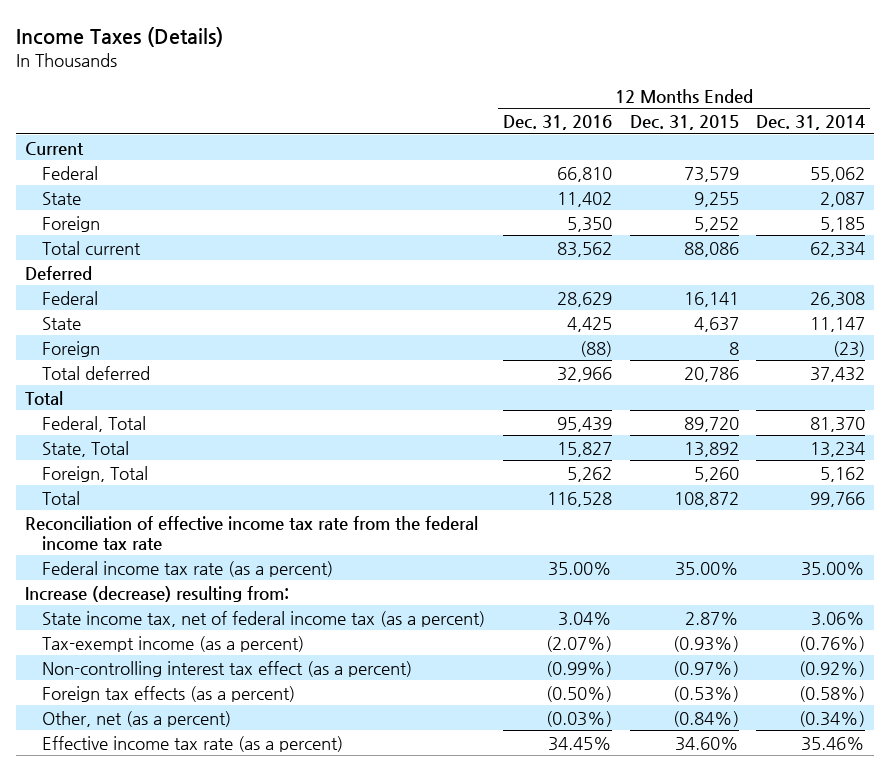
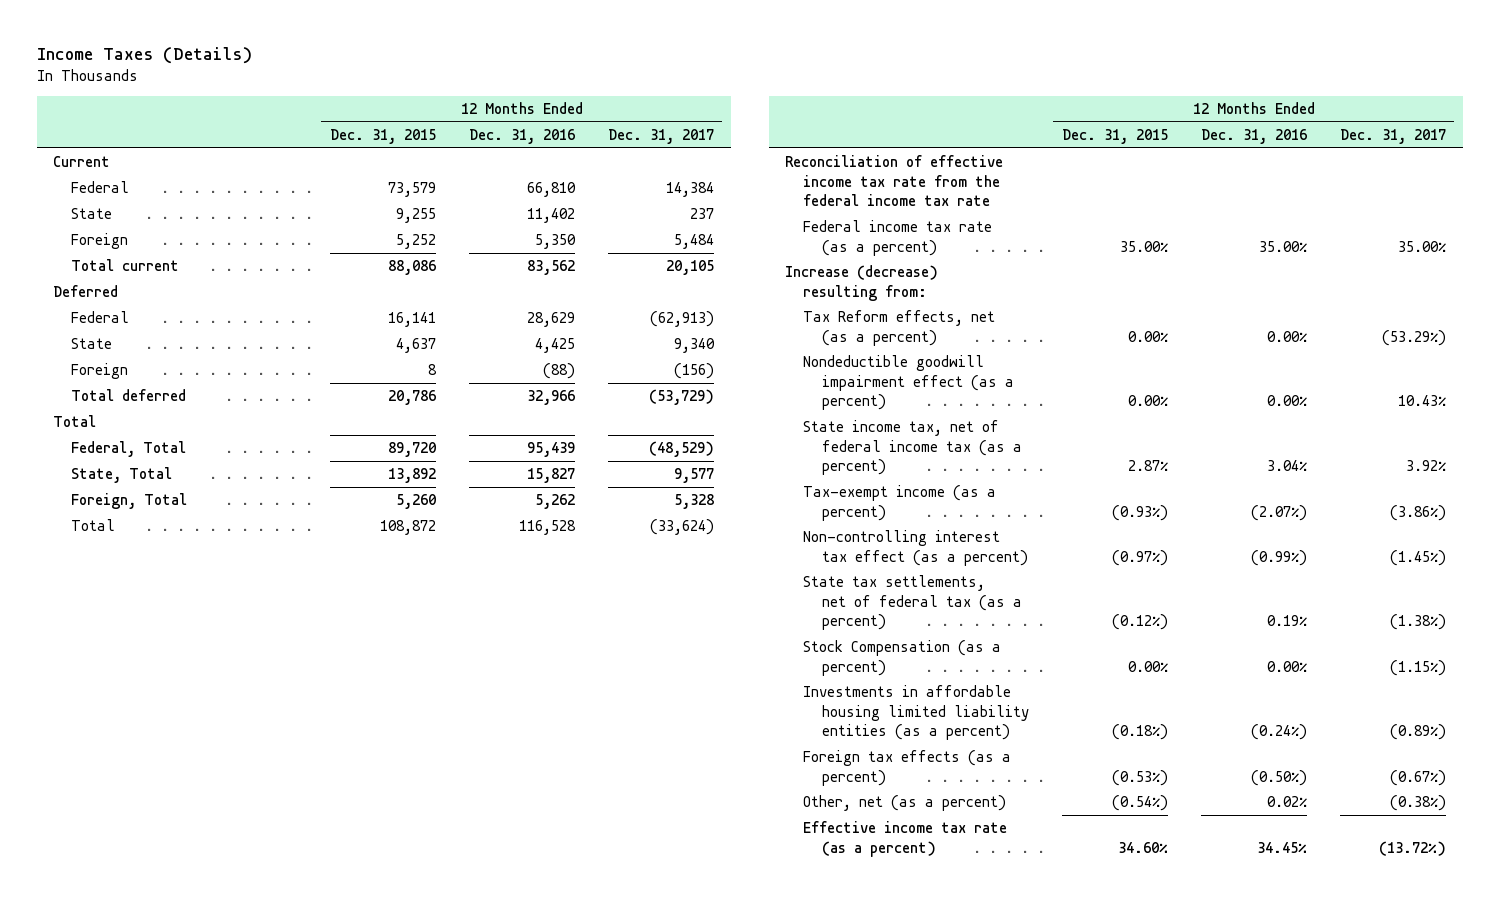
- | 12 Months Ended Dec. 31, 2016 | 12 Months Ended Dec. 31, 2015 | 12 Months Ended Dec. 31, 2014
+ | 12 Months Ended Dec. 31, 2015 | 12 Months Ended Dec. 31, 2016 | 12 Months Ended Dec. 31, 2017
+ Tax Reform effects, net (as a percent) | 0.00% | 0.00% | (53.29%)
+ Nondeductible goodwill impairment effect (as a percent) | 0.00% | 0.00% | 10.43%
+ State tax settlements, net of federal tax (as a percent) | (0.12%) | 0.19% | (1.38%)
+ Stock Compensation (as a percent) | 0.00% | 0.00% | (1.15%)
+ Investments in affordable housing limited liability entities (as a percent) | (0.18%) | (0.24%) | (0.89%)
- Other, net (as a percent) | (0.03%) | (0.84%) | (0.34%)
+ Other, net (as a percent) | (0.54%) | 0.02% | (0.38%)

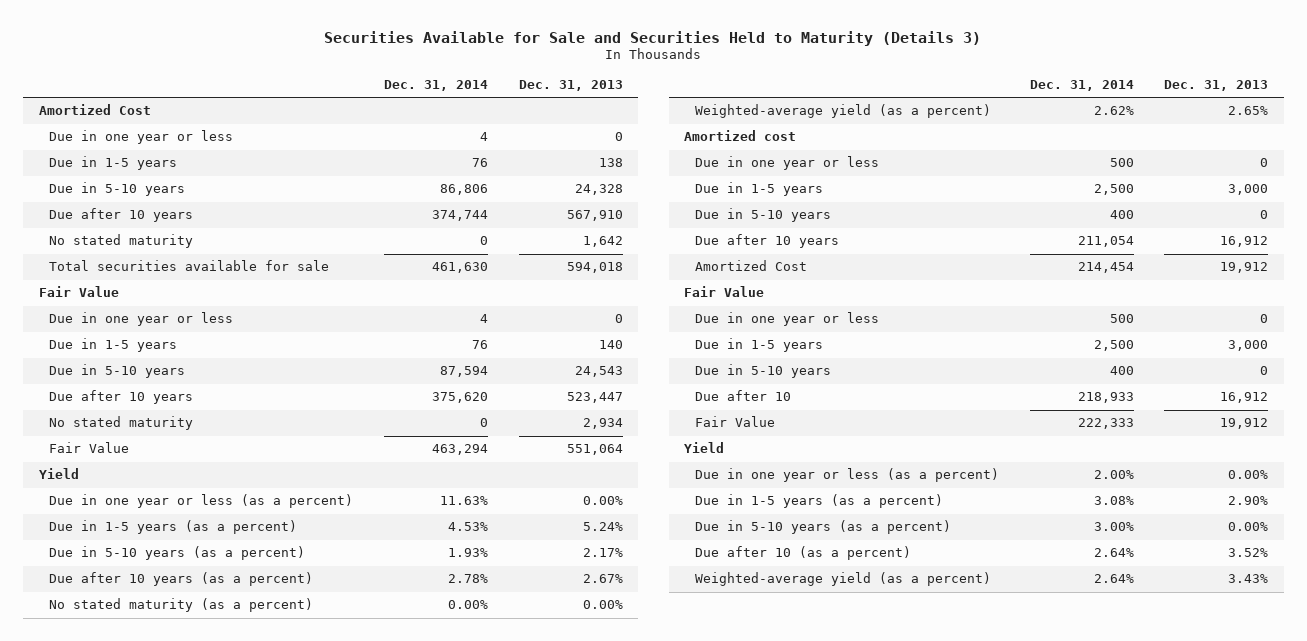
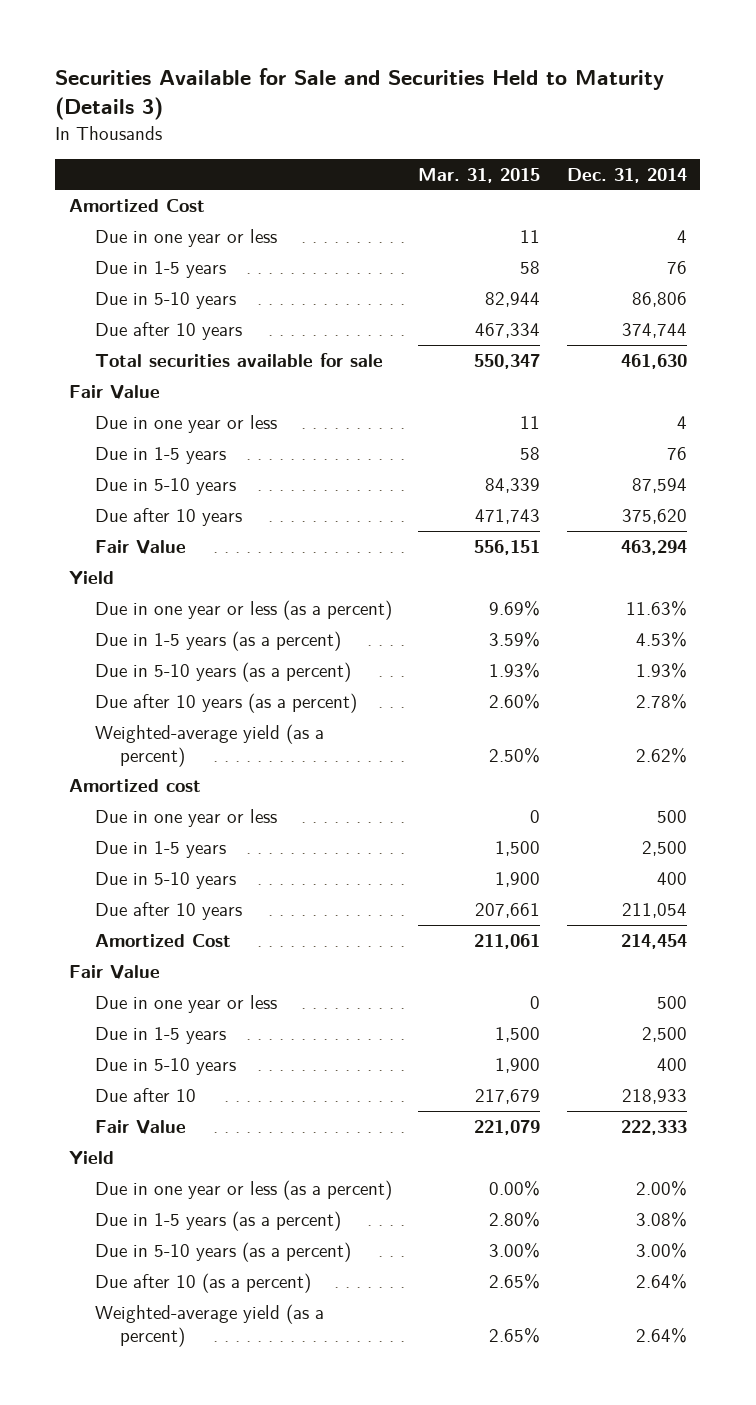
- | Dec. 31, 2014 | Dec. 31, 2013
+ | Mar. 31, 2015 | Dec. 31, 2014
- No stated maturity | 0 | 1,642
- No stated maturity | 0 | 2,934
- No stated maturity (as a percent) | 0.00% | 0.00%

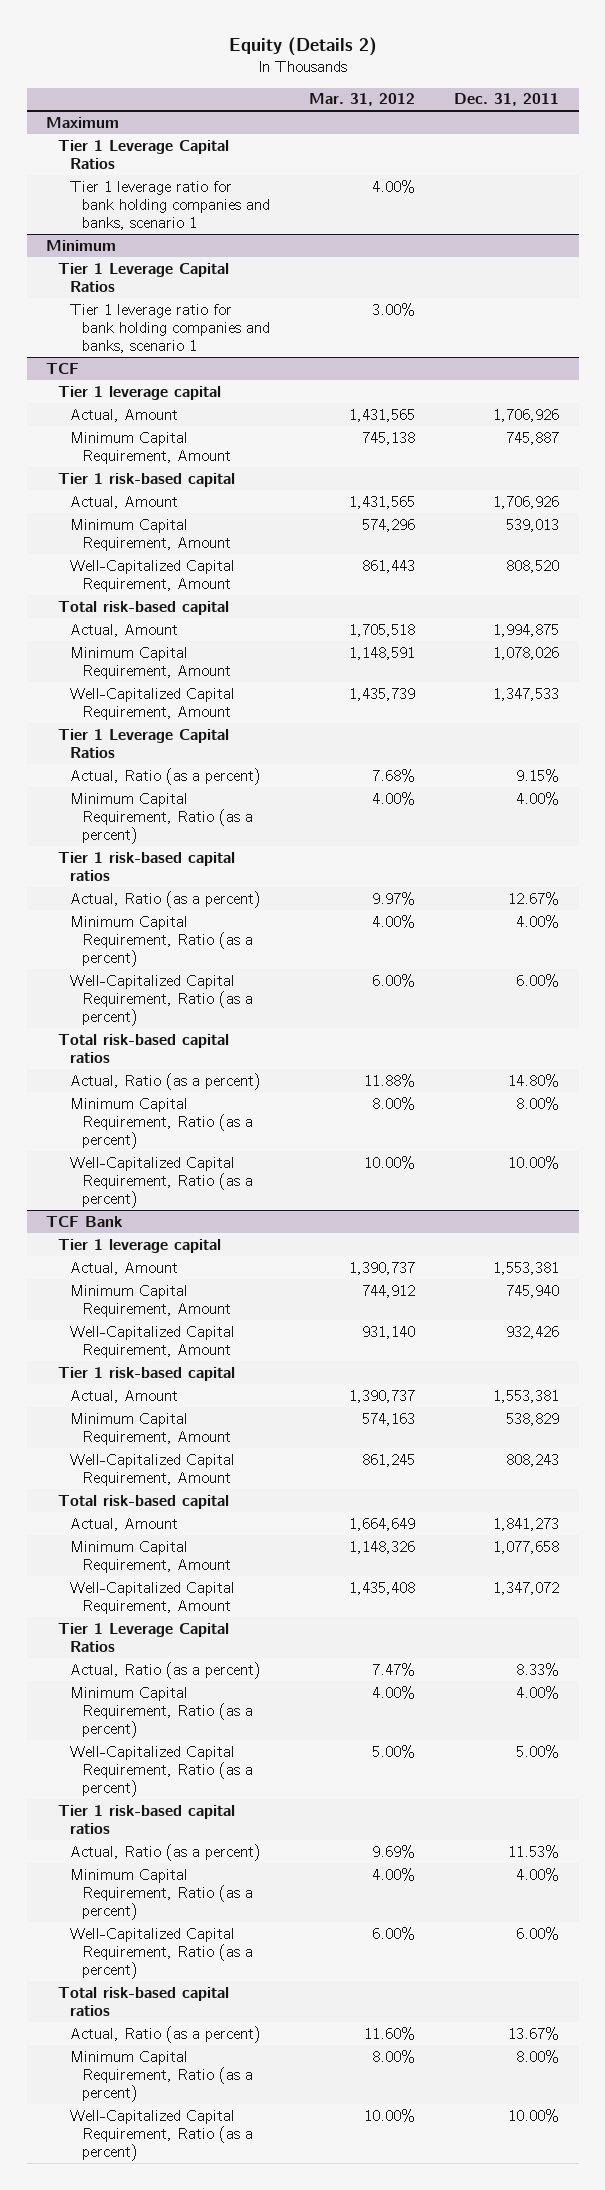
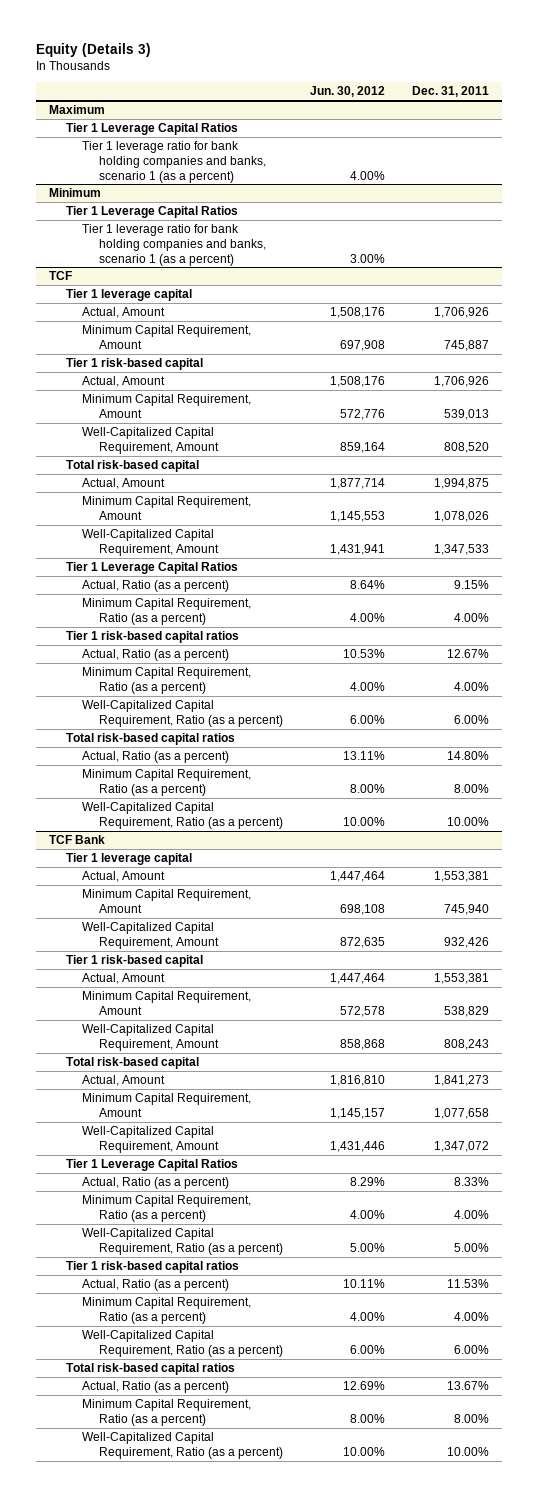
- Equity (Details 2)
+ Equity (Details 3)
- | Mar. 31, 2012 | Dec. 31, 2011
+ | Jun. 30, 2012 | Dec. 31, 2011
@ Maximum
- Tier 1 leverage ratio for bank holding companies and banks, scenario 1 | 4.00% |
+ Tier 1 leverage ratio for bank holding companies and banks, scenario 1 (as a percent) | 4.00% |
@ Minimum
- Tier 1 leverage ratio for bank holding companies and banks, scenario 1 | 3.00% |
+ Tier 1 leverage ratio for bank holding companies and banks, scenario 1 (as a percent) | 3.00% |

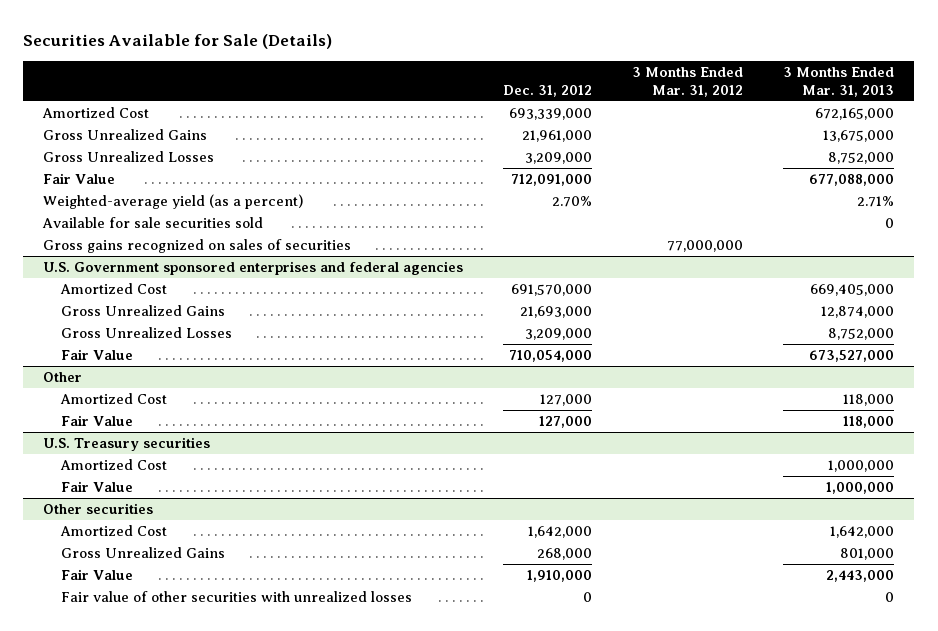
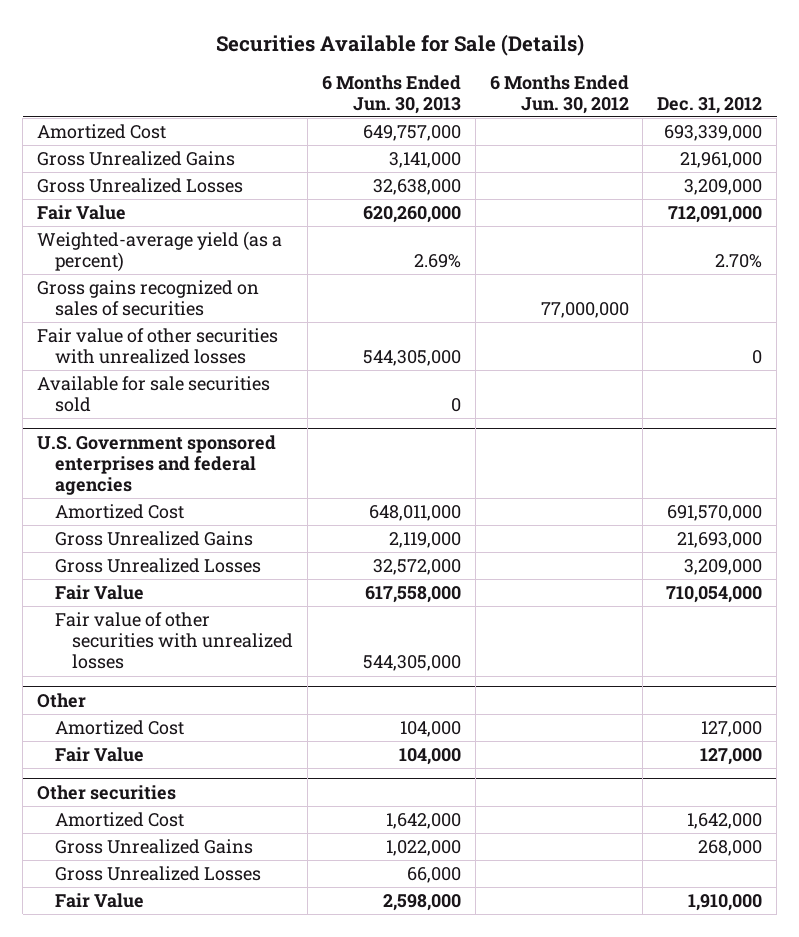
- | Dec. 31, 2012 | 3 Months Ended Mar. 31, 2012 | 3 Months Ended Mar. 31, 2013
+ | 6 Months Ended Jun. 30, 2013 | 6 Months Ended Jun. 30, 2012 | Dec. 31, 2012
+ Fair value of other securities with unrealized losses | 544,305,000 | | 0
moved down: Available for sale securities sold | 0 | |
@ U.S. Government sponsored enterprises and federal agencies
+ Fair value of other securities with unrealized losses | 544,305,000 | |
- U.S. Treasury securities
- Amortized Cost | | | 1,000,000
- Fair Value | | | 1,000,000
@ Other securities
+ Gross Unrealized Losses | 66,000 | |
- Fair value of other securities with unrealized losses | 0 | | 0

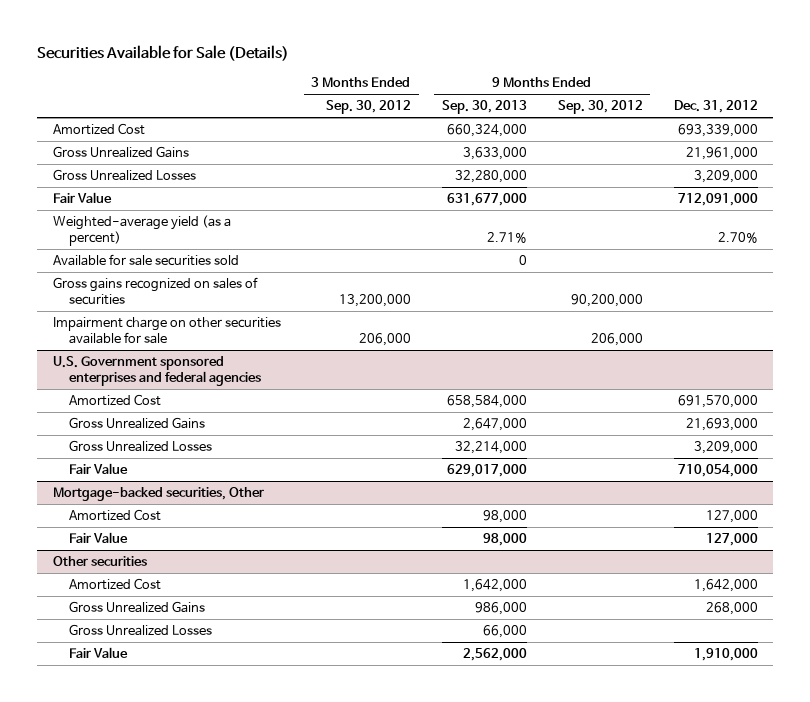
- | 6 Months Ended Jun. 30, 2013 | 6 Months Ended Jun. 30, 2012 | Dec. 31, 2012
+ | 3 Months Ended Sep. 30, 2012 | 9 Months Ended Sep. 30, 2013 | 9 Months Ended Sep. 30, 2012 | Dec. 31, 2012
- Fair value of other securities with unrealized losses | 544,305,000 | | 0
moved down: Gross gains recognized on sales of securities | 13,200,000 | | 90,200,000 |
+ Impairment charge on other securities available for sale | 206,000 | | 206,000 |
@ U.S. Government sponsored enterprises and federal agencies
- Fair value of other securities with unrealized losses | 544,305,000 | |
- Other
+ Mortgage-backed securities, Other

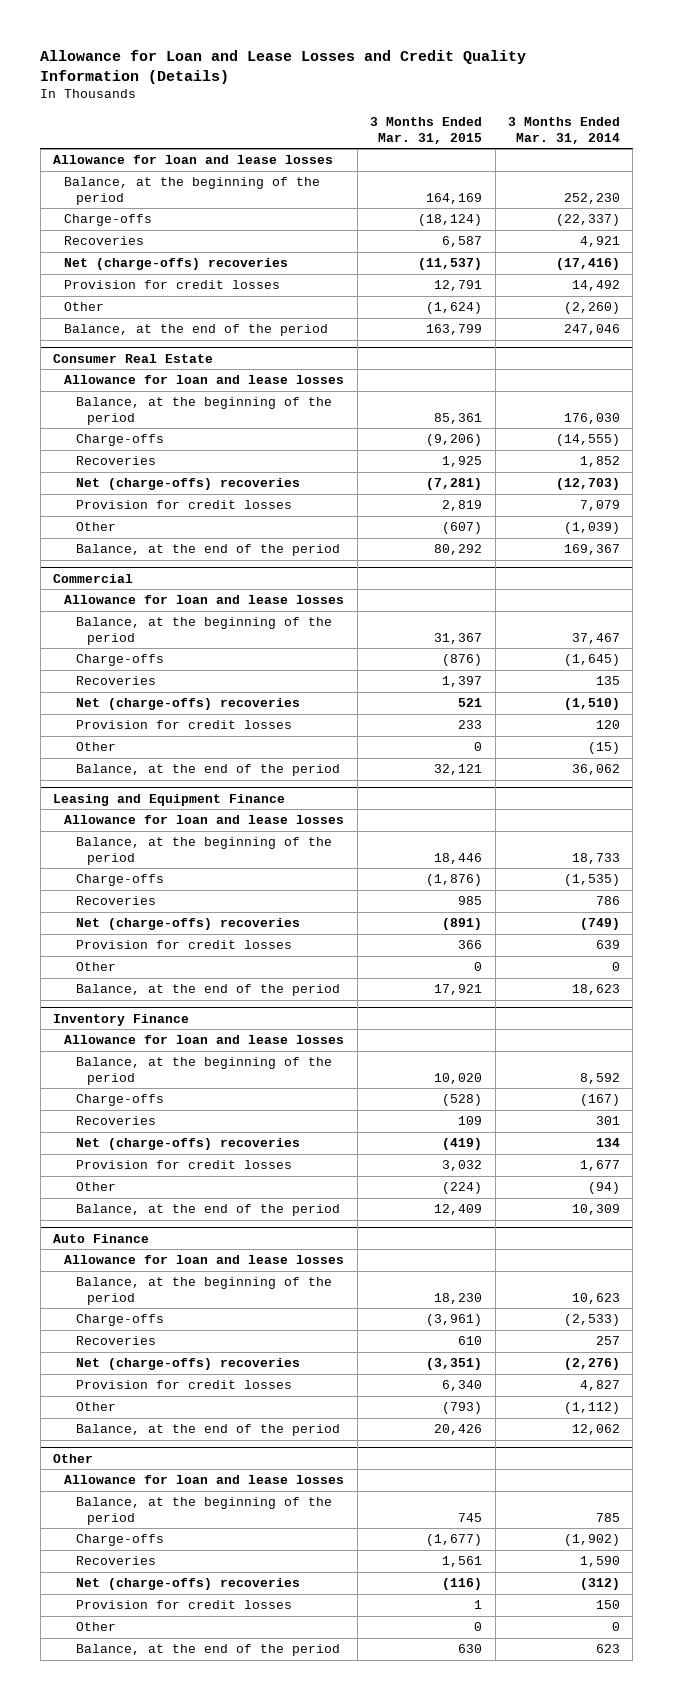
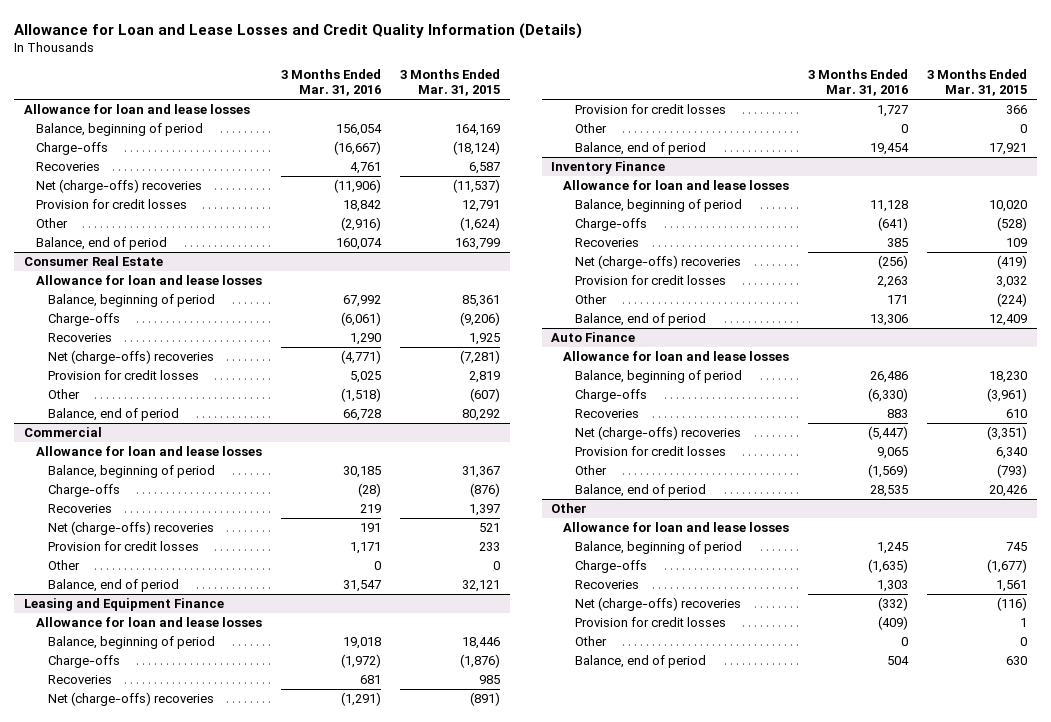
- | 3 Months Ended Mar. 31, 2015 | 3 Months Ended Mar. 31, 2014
+ | 3 Months Ended Mar. 31, 2016 | 3 Months Ended Mar. 31, 2015
- Balance, at the beginning of the period | 164,169 | 252,230
+ Balance, beginning of period | 156,054 | 164,169
- Balance, at the end of the period | 163,799 | 247,046
+ Balance, end of period | 160,074 | 163,799
@ Consumer Real Estate
- Balance, at the beginning of the period | 85,361 | 176,030
+ Balance, beginning of period | 67,992 | 85,361
- Balance, at the end of the period | 80,292 | 169,367
+ Balance, end of period | 66,728 | 80,292
@ Commercial
- Balance, at the beginning of the period | 31,367 | 37,467
+ Balance, beginning of period | 30,185 | 31,367
- Balance, at the end of the period | 32,121 | 36,062
+ Balance, end of period | 31,547 | 32,121
@ Leasing and Equipment Finance
- Balance, at the beginning of the period | 18,446 | 18,733
+ Balance, beginning of period | 19,018 | 18,446
- Balance, at the end of the period | 17,921 | 18,623
+ Balance, end of period | 19,454 | 17,921
@ Inventory Finance
- Balance, at the beginning of the period | 10,020 | 8,592
+ Balance, beginning of period | 11,128 | 10,020
- Balance, at the end of the period | 12,409 | 10,309
+ Balance, end of period | 13,306 | 12,409
@ Auto Finance
- Balance, at the beginning of the period | 18,230 | 10,623
+ Balance, beginning of period | 26,486 | 18,230
- Balance, at the end of the period | 20,426 | 12,062
+ Balance, end of period | 28,535 | 20,426
@ Other
- Balance, at the beginning of the period | 745 | 785
+ Balance, beginning of period | 1,245 | 745
- Balance, at the end of the period | 630 | 623
+ Balance, end of period | 504 | 630

